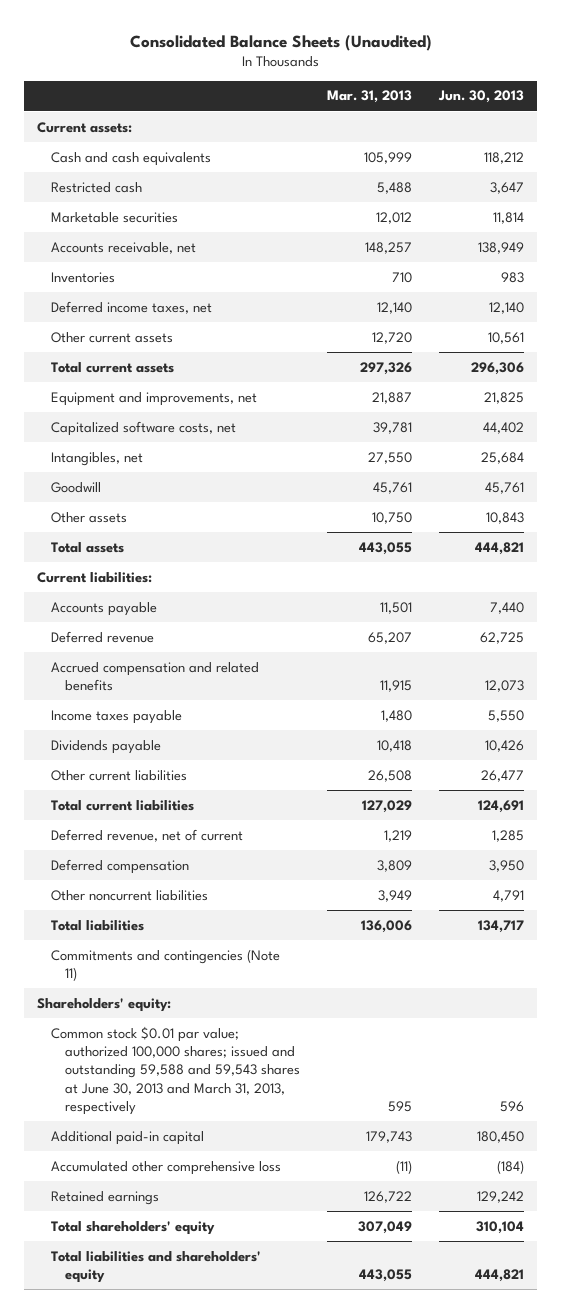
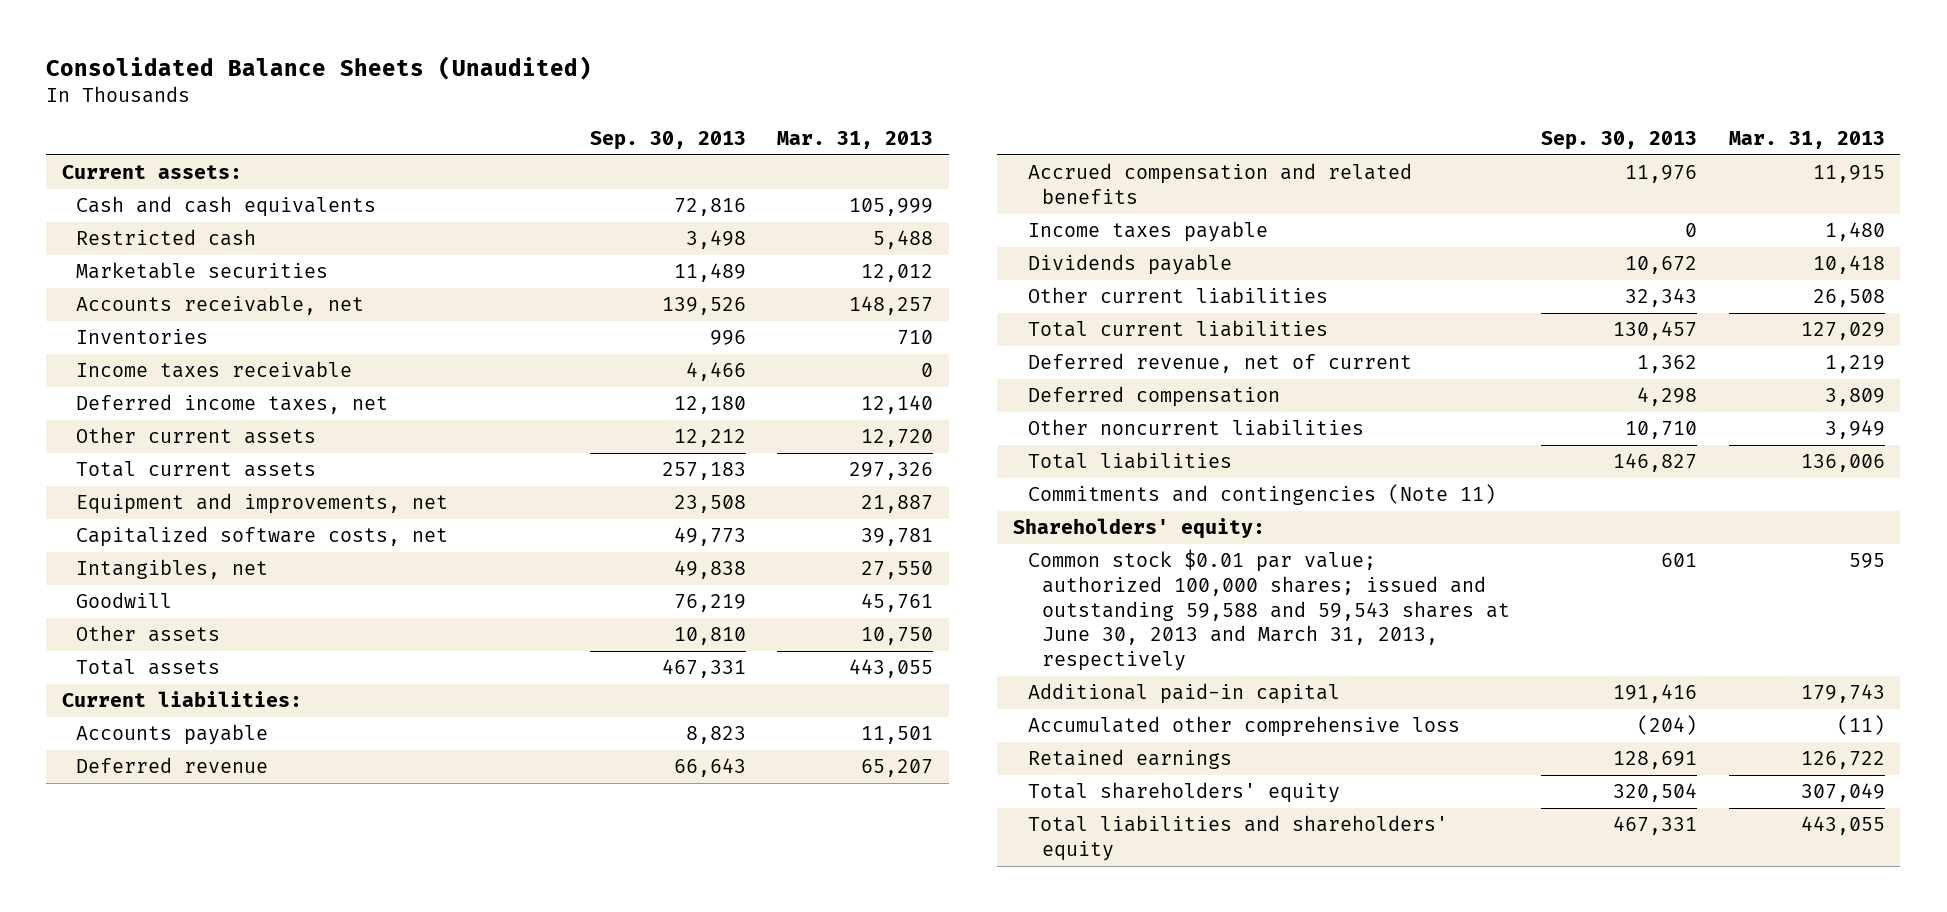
- | Mar. 31, 2013 | Jun. 30, 2013
+ | Sep. 30, 2013 | Mar. 31, 2013
+ Income taxes receivable | 4,466 | 0

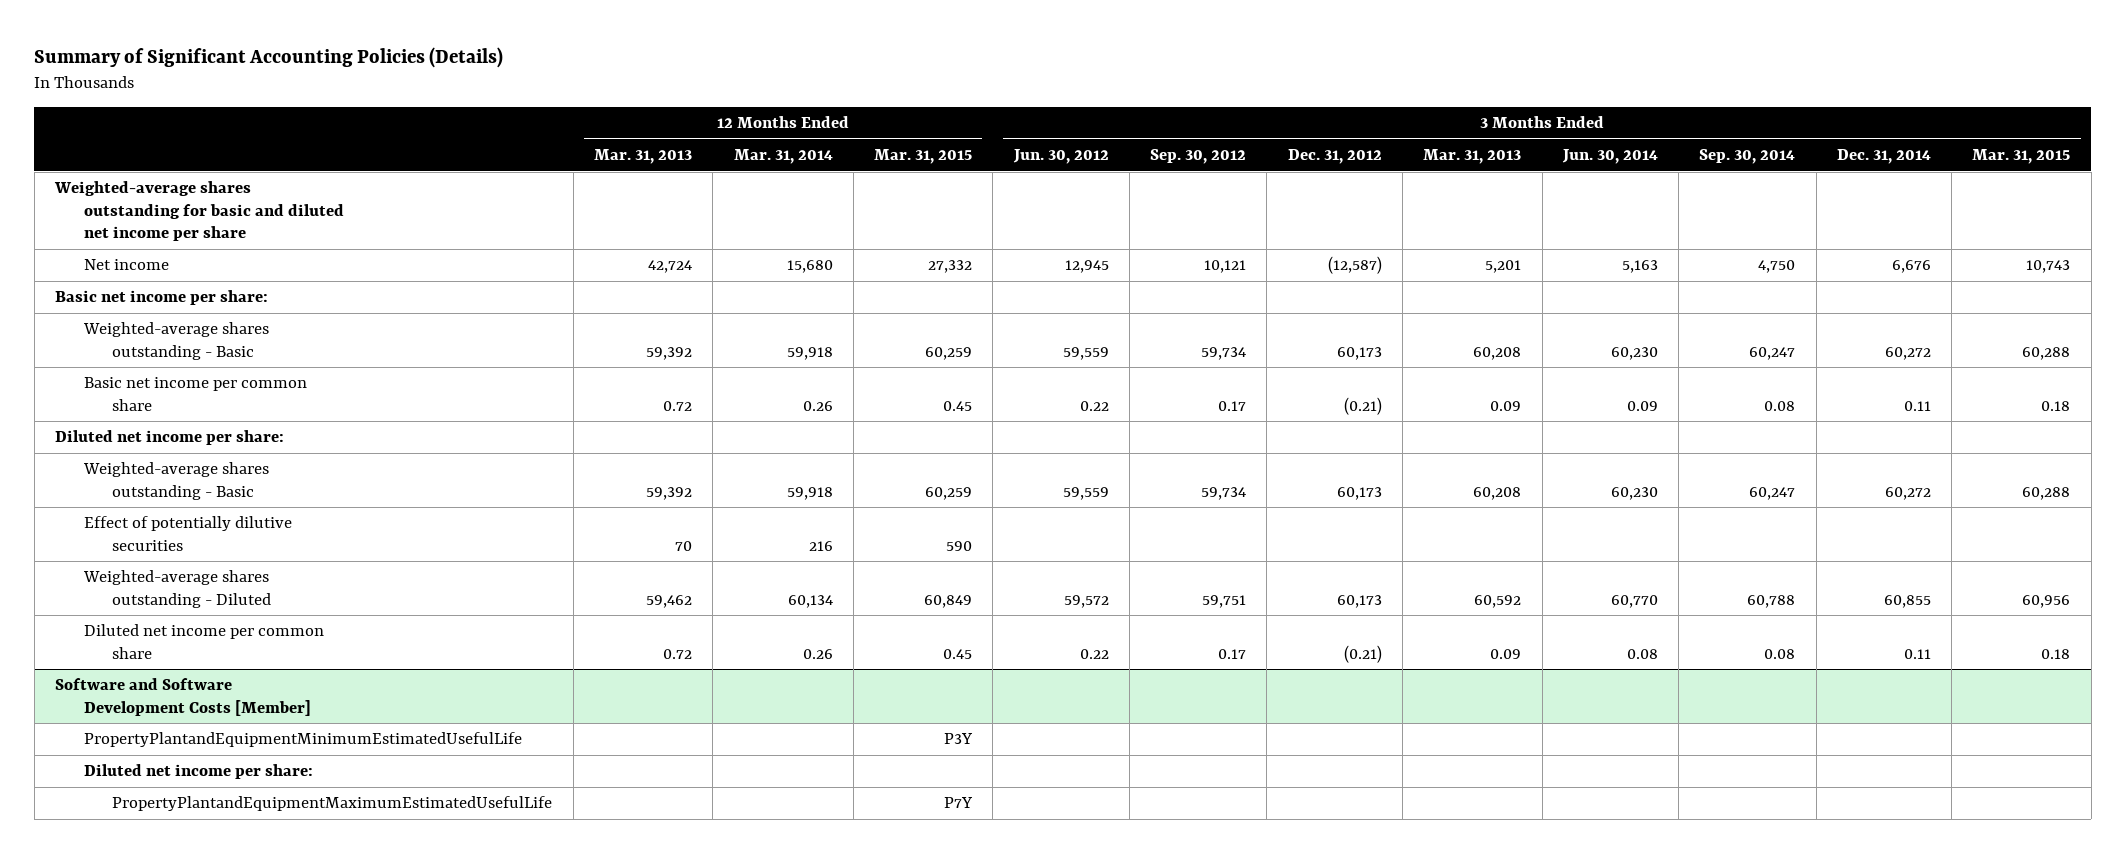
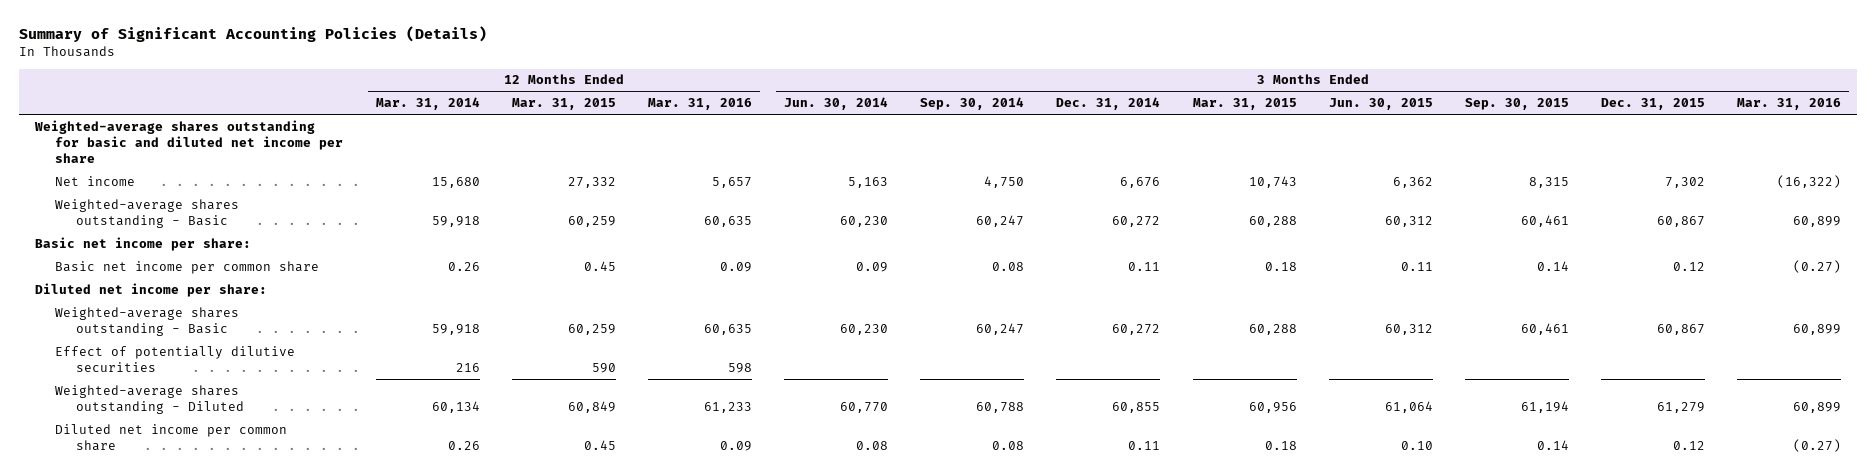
- | 12 Months Ended Mar. 31, 2013 | 12 Months Ended Mar. 31, 2014 | 12 Months Ended Mar. 31, 2015 | 3 Months Ended Jun. 30, 2012 | 3 Months Ended Sep. 30, 2012 | 3 Months Ended Dec. 31, 2012 | 3 Months Ended Mar. 31, 2013 | 3 Months Ended Jun. 30, 2014 | 3 Months Ended Sep. 30, 2014 | 3 Months Ended Dec. 31, 2014 | 3 Months Ended Mar. 31, 2015
+ | 12 Months Ended Mar. 31, 2014 | 12 Months Ended Mar. 31, 2015 | 12 Months Ended Mar. 31, 2016 | 3 Months Ended Jun. 30, 2014 | 3 Months Ended Sep. 30, 2014 | 3 Months Ended Dec. 31, 2014 | 3 Months Ended Mar. 31, 2015 | 3 Months Ended Jun. 30, 2015 | 3 Months Ended Sep. 30, 2015 | 3 Months Ended Dec. 31, 2015 | 3 Months Ended Mar. 31, 2016
moved down: Basic net income per share:
- Software and Software Development Costs [Member]
- PropertyPlantandEquipmentMinimumEstimatedUsefulLife | | | P3Y | | | | | | | |
- Diluted net income per share:
- PropertyPlantandEquipmentMaximumEstimatedUsefulLife | | | P7Y | | | | | | | |

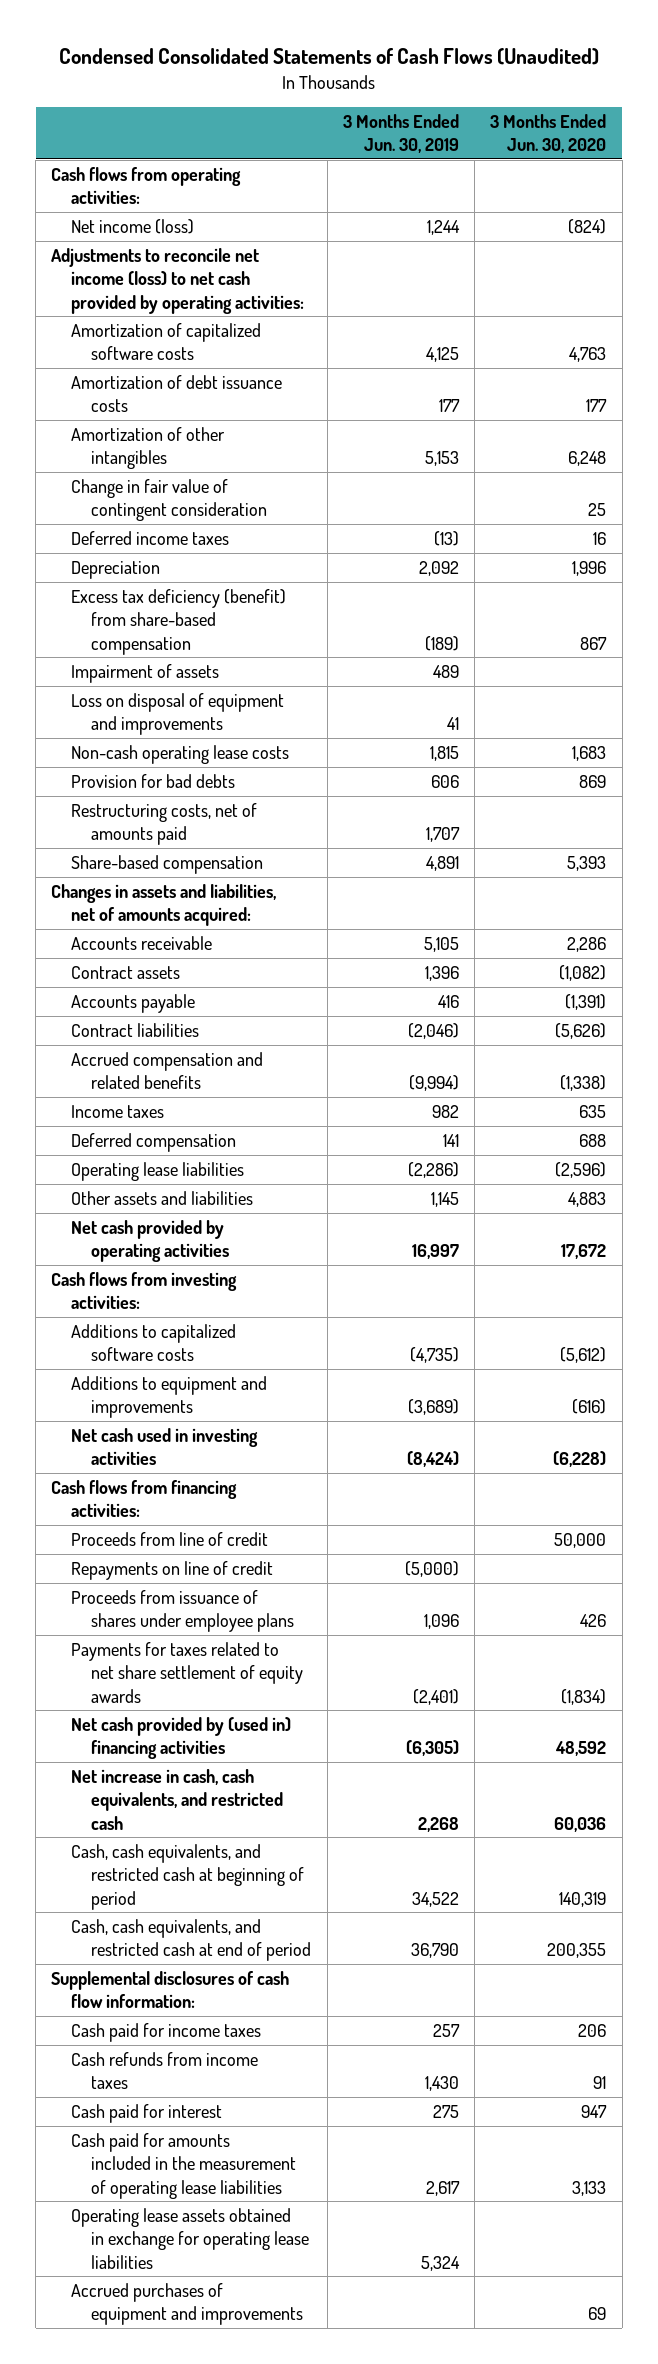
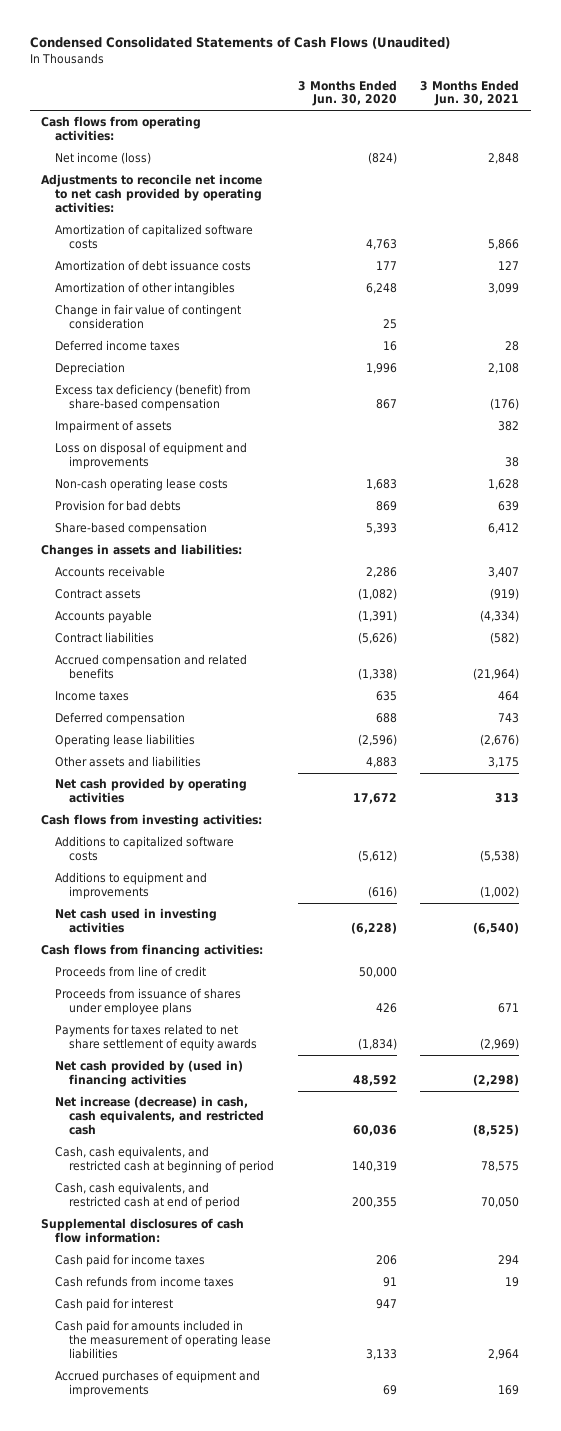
- | 3 Months Ended Jun. 30, 2019 | 3 Months Ended Jun. 30, 2020
+ | 3 Months Ended Jun. 30, 2020 | 3 Months Ended Jun. 30, 2021
- Adjustments to reconcile net income (loss) to net cash provided by operating activities:
+ Adjustments to reconcile net income to net cash provided by operating activities:
- Restructuring costs, net of amounts paid | 1,707 |
- Changes in assets and liabilities, net of amounts acquired:
+ Changes in assets and liabilities:
- Repayments on line of credit | (5,000) |
- Net increase in cash, cash equivalents, and restricted cash | 2,268 | 60,036
+ Net increase (decrease) in cash, cash equivalents, and restricted cash | 60,036 | (8,525)
- Operating lease assets obtained in exchange for operating lease liabilities | 5,324 |

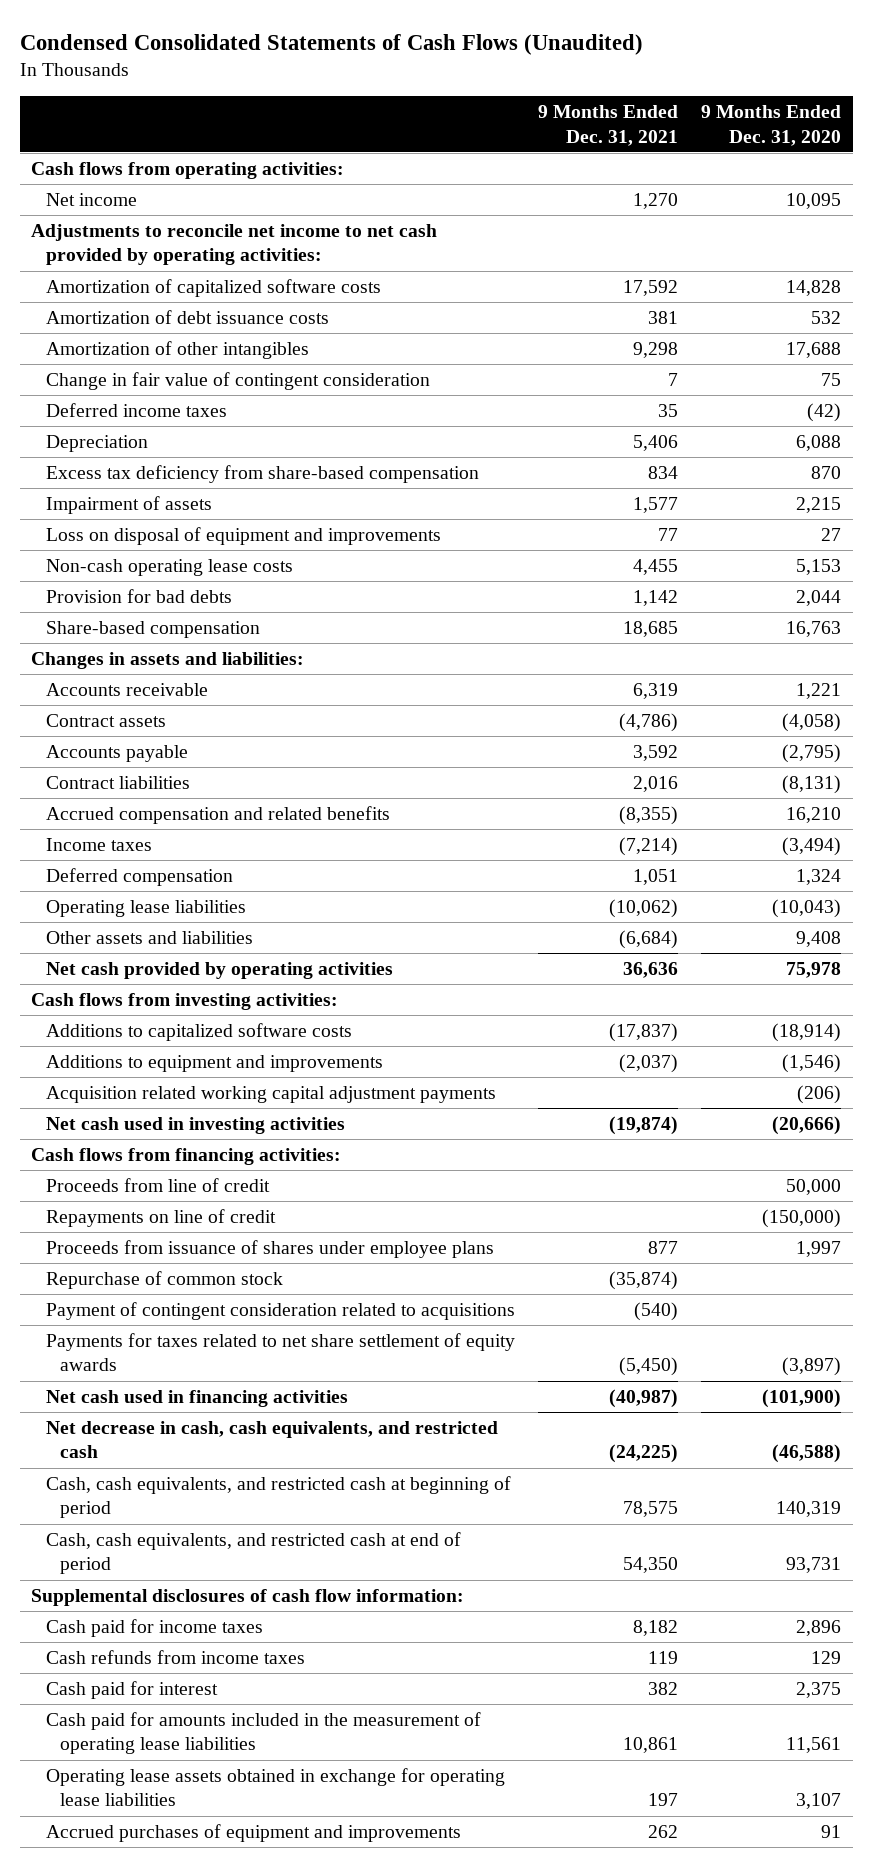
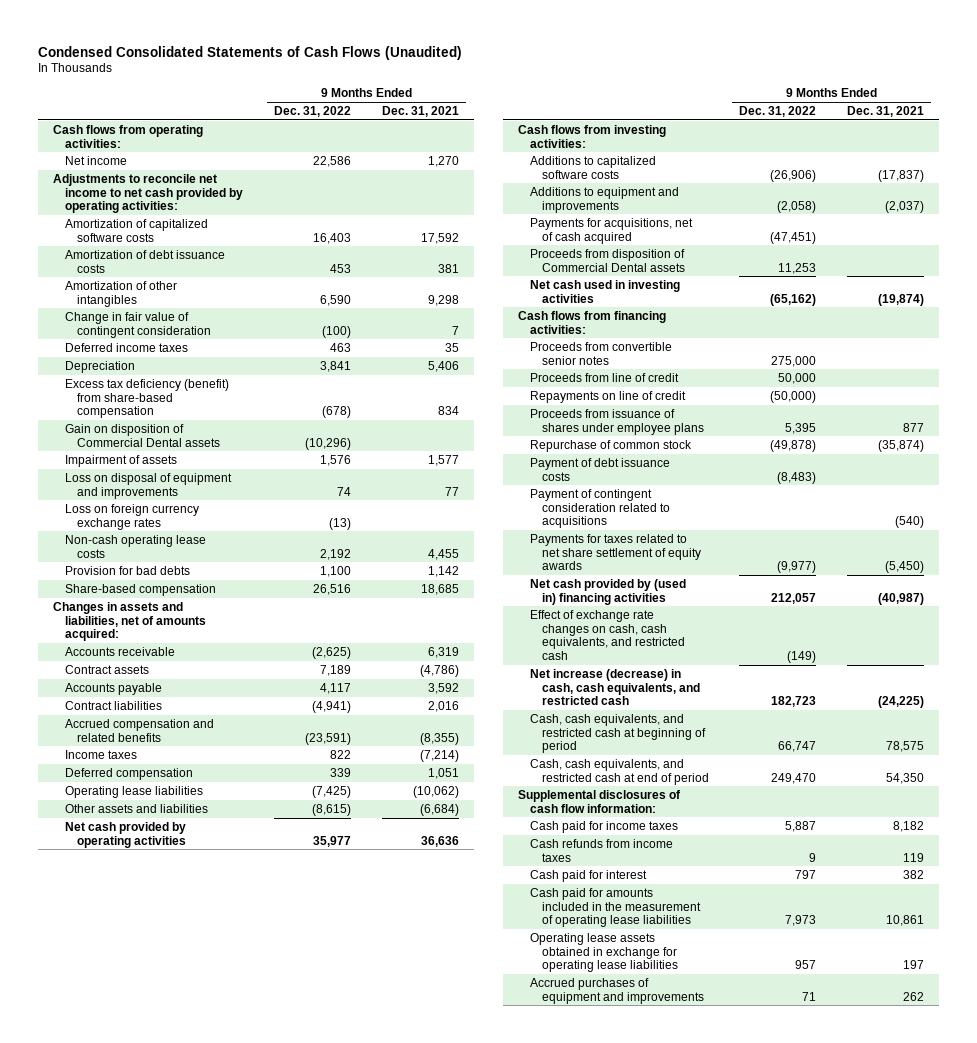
- | 9 Months Ended Dec. 31, 2021 | 9 Months Ended Dec. 31, 2020
+ | 9 Months Ended Dec. 31, 2022 | 9 Months Ended Dec. 31, 2021
- Excess tax deficiency from share-based compensation | 834 | 870
+ Excess tax deficiency (benefit) from share-based compensation | (678) | 834
+ Gain on disposition of Commercial Dental assets | (10,296) |
+ Loss on foreign currency exchange rates | (13) |
- Changes in assets and liabilities:
+ Changes in assets and liabilities, net of amounts acquired:
- Acquisition related working capital adjustment payments | | (206)
+ Payments for acquisitions, net of cash acquired | (47,451) |
+ Proceeds from disposition of Commercial Dental assets | 11,253 |
+ Proceeds from convertible senior notes | 275,000 |
+ Payment of debt issuance costs | (8,483) |
- Net cash used in financing activities | (40,987) | (101,900)
- Net decrease in cash, cash equivalents, and restricted cash | (24,225) | (46,588)
+ Net cash provided by (used in) financing activities | 212,057 | (40,987)
+ Effect of exchange rate changes on cash, cash equivalents, and restricted cash | (149) |
+ Net increase (decrease) in cash, cash equivalents, and restricted cash | 182,723 | (24,225)

